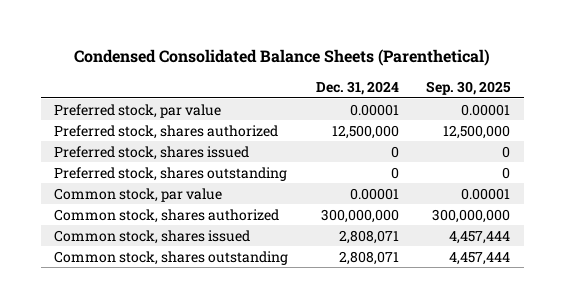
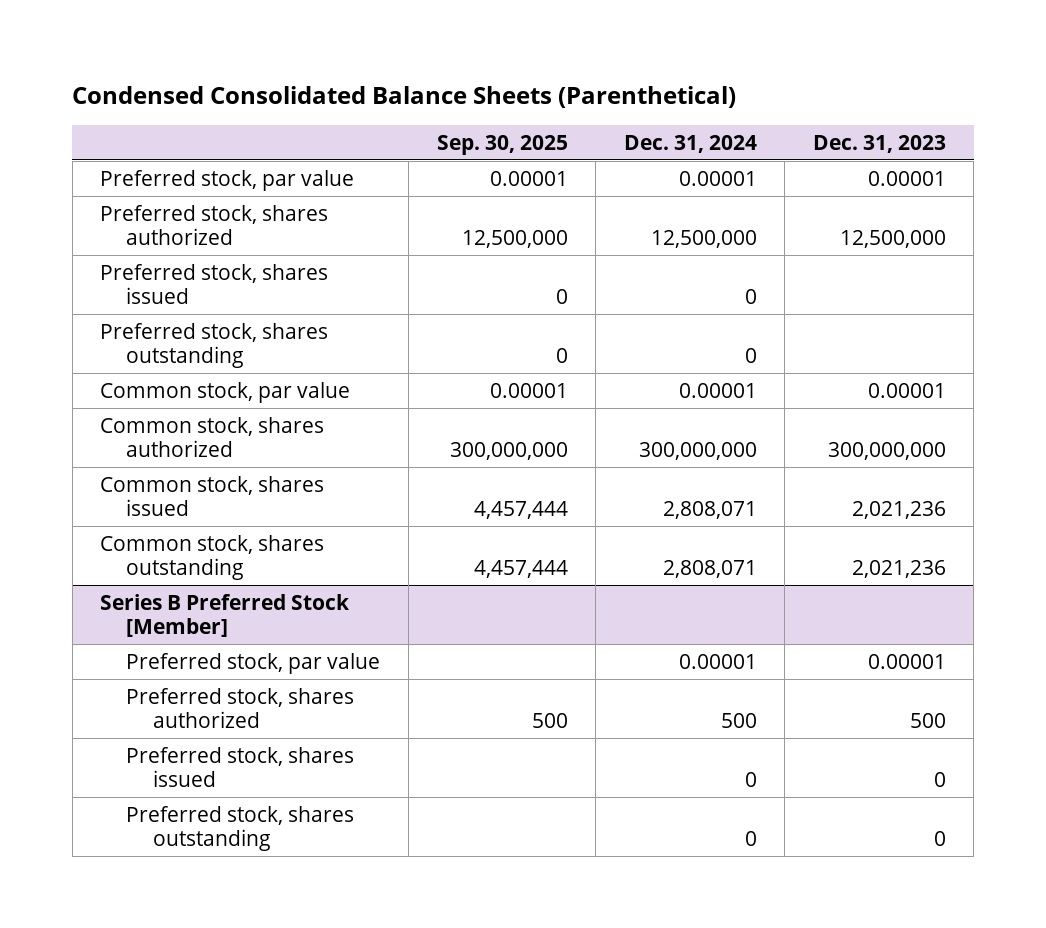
- | Dec. 31, 2024 | Sep. 30, 2025
+ | Sep. 30, 2025 | Dec. 31, 2024 | Dec. 31, 2023
+ Series B Preferred Stock [Member]
+ Preferred stock, par value | | 0.00001 | 0.00001
+ Preferred stock, shares authorized | 500 | 500 | 500
+ Preferred stock, shares issued | | 0 | 0
+ Preferred stock, shares outstanding | | 0 | 0

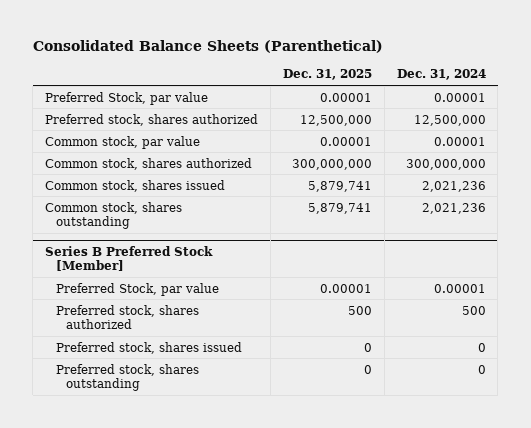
- Condensed Consolidated Balance Sheets (Parenthetical)
+ Consolidated Balance Sheets (Parenthetical)
- | Sep. 30, 2025 | Dec. 31, 2024 | Dec. 31, 2023
+ | Dec. 31, 2025 | Dec. 31, 2024
- Preferred stock, par value | 0.00001 | 0.00001 | 0.00001
+ Preferred Stock, par value | 0.00001 | 0.00001
- Preferred stock, shares issued | 0 | 0 |
- Preferred stock, shares outstanding | 0 | 0 |
- Common stock, shares issued | 4,457,444 | 2,808,071 | 2,021,236
- Common stock, shares outstanding | 4,457,444 | 2,808,071 | 2,021,236
+ Common stock, shares issued | 5,879,741 | 2,021,236
+ Common stock, shares outstanding | 5,879,741 | 2,021,236
@ Series B Preferred Stock [Member]
- Preferred stock, par value | | 0.00001 | 0.00001
+ Preferred Stock, par value | 0.00001 | 0.00001

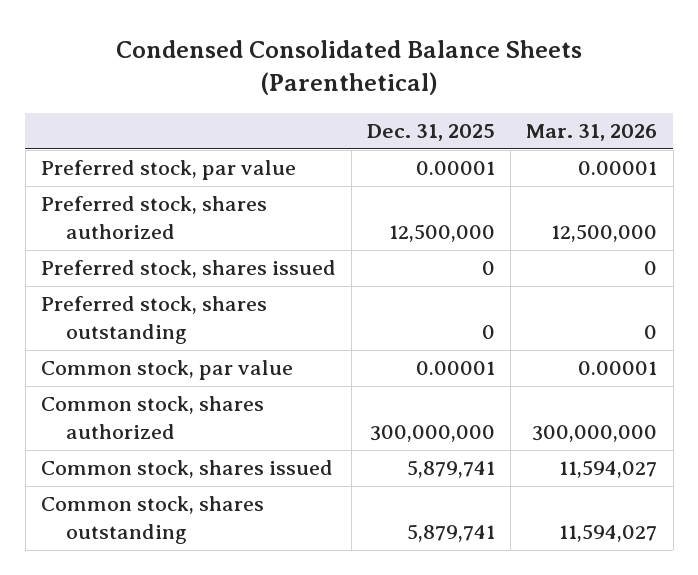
- Consolidated Balance Sheets (Parenthetical)
+ Condensed Consolidated Balance Sheets (Parenthetical)
- | Dec. 31, 2025 | Dec. 31, 2024
+ | Dec. 31, 2025 | Mar. 31, 2026
- Preferred Stock, par value | 0.00001 | 0.00001
+ Preferred stock, par value | 0.00001 | 0.00001
+ Preferred stock, shares issued | 0 | 0
+ Preferred stock, shares outstanding | 0 | 0
- Series B Preferred Stock [Member]
- Preferred Stock, par value | 0.00001 | 0.00001
- Preferred stock, shares authorized | 500 | 500
- Preferred stock, shares issued | 0 | 0
- Preferred stock, shares outstanding | 0 | 0

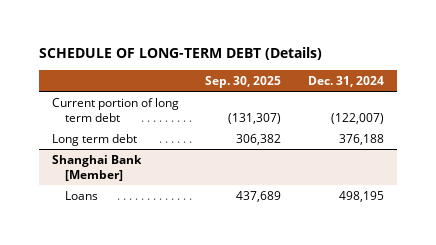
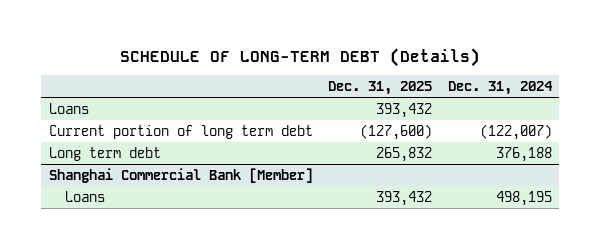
- | Sep. 30, 2025 | Dec. 31, 2024
+ | Dec. 31, 2025 | Dec. 31, 2024
+ Loans | 393,432 |
- Shanghai Bank [Member]
+ Shanghai Commercial Bank [Member]

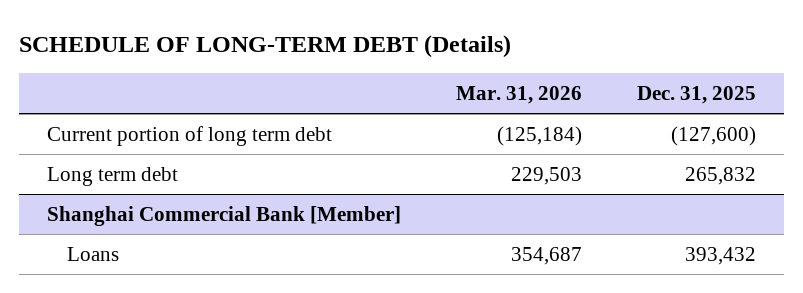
- | Dec. 31, 2025 | Dec. 31, 2024
+ | Mar. 31, 2026 | Dec. 31, 2025
- Loans | 393,432 |

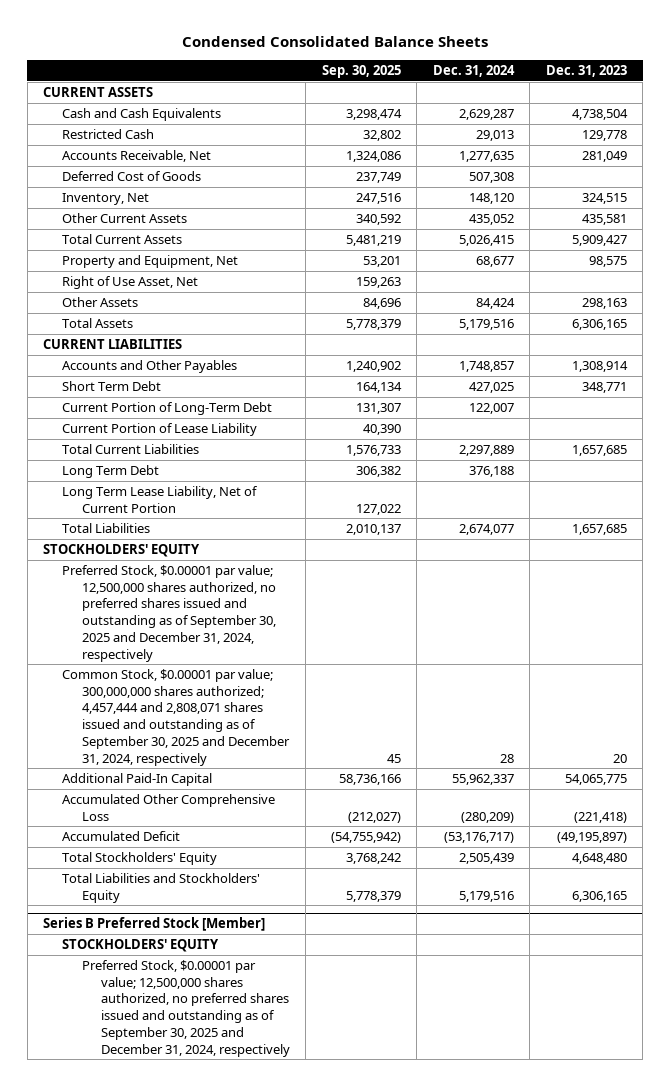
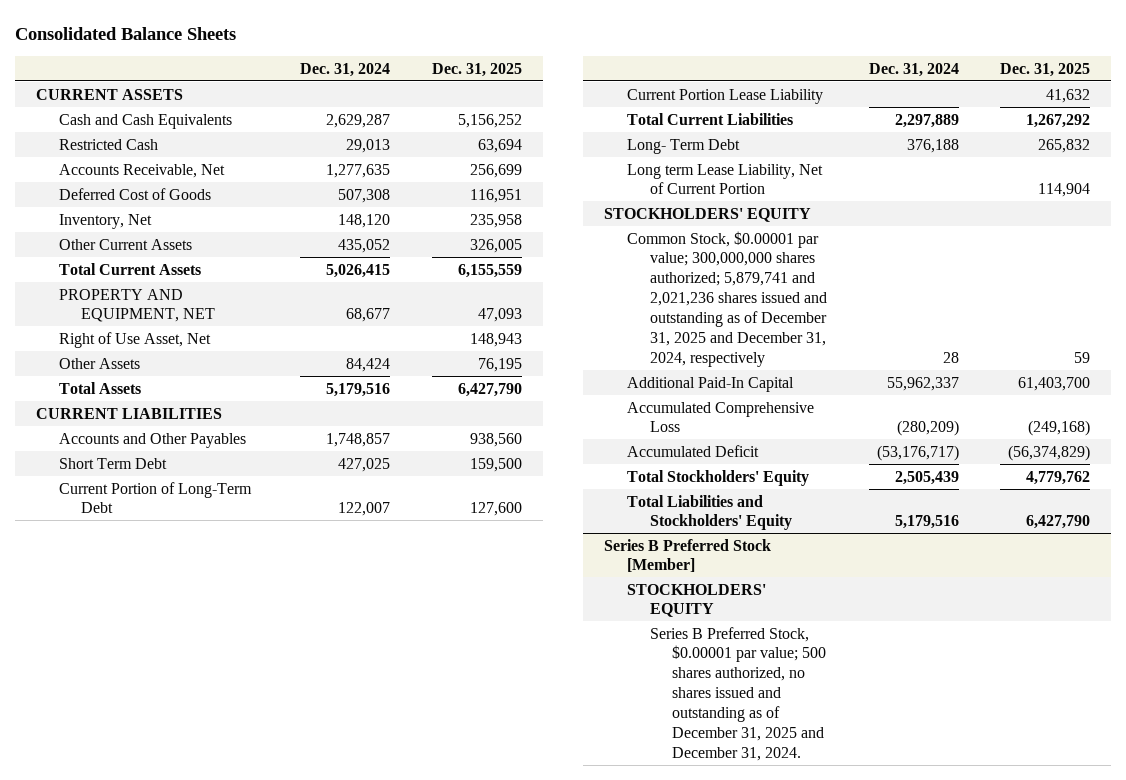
- Condensed Consolidated Balance Sheets
+ Consolidated Balance Sheets
- | Sep. 30, 2025 | Dec. 31, 2024 | Dec. 31, 2023
+ | Dec. 31, 2024 | Dec. 31, 2025
- Property and Equipment, Net | 53,201 | 68,677 | 98,575
+ PROPERTY AND EQUIPMENT, NET | 68,677 | 47,093
- Current Portion of Lease Liability | 40,390 | |
+ Current Portion Lease Liability | | 41,632
- Long Term Debt | 306,382 | 376,188 |
- Long Term Lease Liability, Net of Current Portion | 127,022 | |
- Total Liabilities | 2,010,137 | 2,674,077 | 1,657,685
+ Long- Term Debt | 376,188 | 265,832
+ Long term Lease Liability, Net of Current Portion | | 114,904
- Preferred Stock, $0.00001 par value; 12,500,000 shares authorized, no preferred shares issued and outstanding as of September 30, 2025 and December 31, 2024, respectively
- Common Stock, $0.00001 par value; 300,000,000 shares authorized; 4,457,444 and 2,808,071 shares issued and outstanding as of September 30, 2025 and December 31, 2024, respectively | 45 | 28 | 20
+ Common Stock, $0.00001 par value; 300,000,000 shares authorized; 5,879,741 and 2,021,236 shares issued and outstanding as of December 31, 2025 and December 31, 2024, respectively | 28 | 59
- Accumulated Other Comprehensive Loss | (212,027) | (280,209) | (221,418)
+ Accumulated Comprehensive Loss | (280,209) | (249,168)
@ Series B Preferred Stock [Member]
- Preferred Stock, $0.00001 par value; 12,500,000 shares authorized, no preferred shares issued and outstanding as of September 30, 2025 and December 31, 2024, respectively
+ Series B Preferred Stock, $0.00001 par value; 500 shares authorized, no shares issued and outstanding as of December 31, 2025 and December 31, 2024.

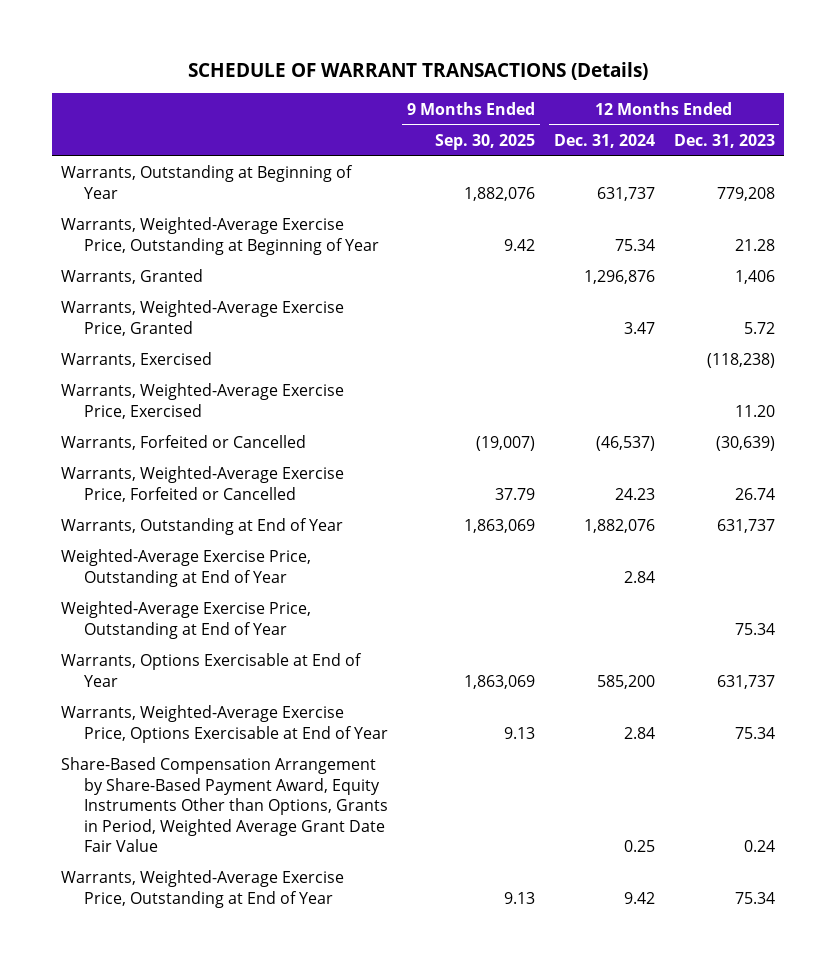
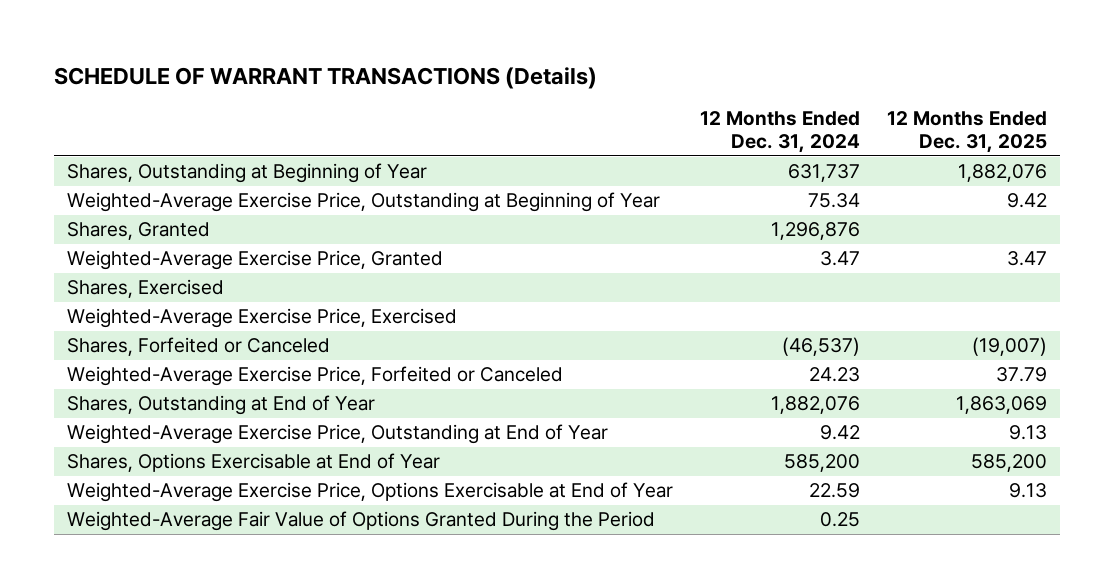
- | 9 Months Ended Sep. 30, 2025 | 12 Months Ended Dec. 31, 2024 | 12 Months Ended Dec. 31, 2023
+ | 12 Months Ended Dec. 31, 2024 | 12 Months Ended Dec. 31, 2025
- Warrants, Outstanding at Beginning of Year | 1,882,076 | 631,737 | 779,208
- Warrants, Weighted-Average Exercise Price, Outstanding at Beginning of Year | 9.42 | 75.34 | 21.28
- Warrants, Granted | | 1,296,876 | 1,406
- Warrants, Weighted-Average Exercise Price, Granted | | 3.47 | 5.72
- Warrants, Exercised | | | (118,238)
- Warrants, Weighted-Average Exercise Price, Exercised | | | 11.20
- Warrants, Forfeited or Cancelled | (19,007) | (46,537) | (30,639)
- Warrants, Weighted-Average Exercise Price, Forfeited or Cancelled | 37.79 | 24.23 | 26.74
- Warrants, Outstanding at End of Year | 1,863,069 | 1,882,076 | 631,737
- Weighted-Average Exercise Price, Outstanding at End of Year | | 2.84 |
- Weighted-Average Exercise Price, Outstanding at End of Year | | | 75.34
- Warrants, Options Exercisable at End of Year | 1,863,069 | 585,200 | 631,737
- Warrants, Weighted-Average Exercise Price, Options Exercisable at End of Year | 9.13 | 2.84 | 75.34
- Share-Based Compensation Arrangement by Share-Based Payment Award, Equity Instruments Other than Options, Grants in Period, Weighted Average Grant Date Fair Value | | 0.25 | 0.24
- Warrants, Weighted-Average Exercise Price, Outstanding at End of Year | 9.13 | 9.42 | 75.34
+ Shares, Outstanding at Beginning of Year | 631,737 | 1,882,076
+ Weighted-Average Exercise Price, Outstanding at Beginning of Year | 75.34 | 9.42
+ Shares, Granted | 1,296,876 |
+ Weighted-Average Exercise Price, Granted | 3.47 | 3.47
+ Shares, Exercised
+ Weighted-Average Exercise Price, Exercised
+ Shares, Forfeited or Canceled | (46,537) | (19,007)
+ Weighted-Average Exercise Price, Forfeited or Canceled | 24.23 | 37.79
+ Shares, Outstanding at End of Year | 1,882,076 | 1,863,069
+ Weighted-Average Exercise Price, Outstanding at End of Year | 9.42 | 9.13
+ Shares, Options Exercisable at End of Year | 585,200 | 585,200
+ Weighted-Average Exercise Price, Options Exercisable at End of Year | 22.59 | 9.13
+ Weighted-Average Fair Value of Options Granted During the Period | 0.25 |

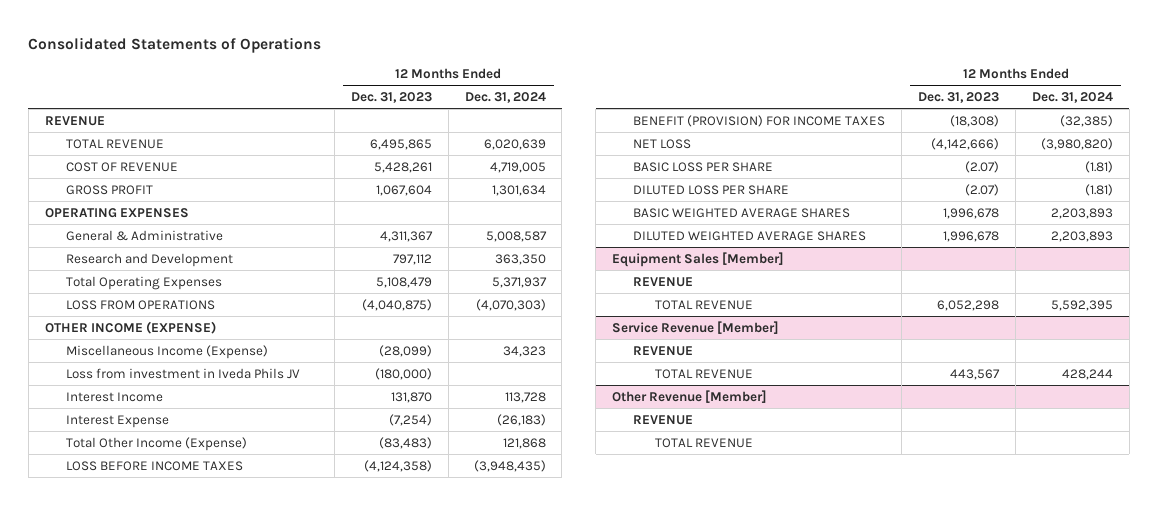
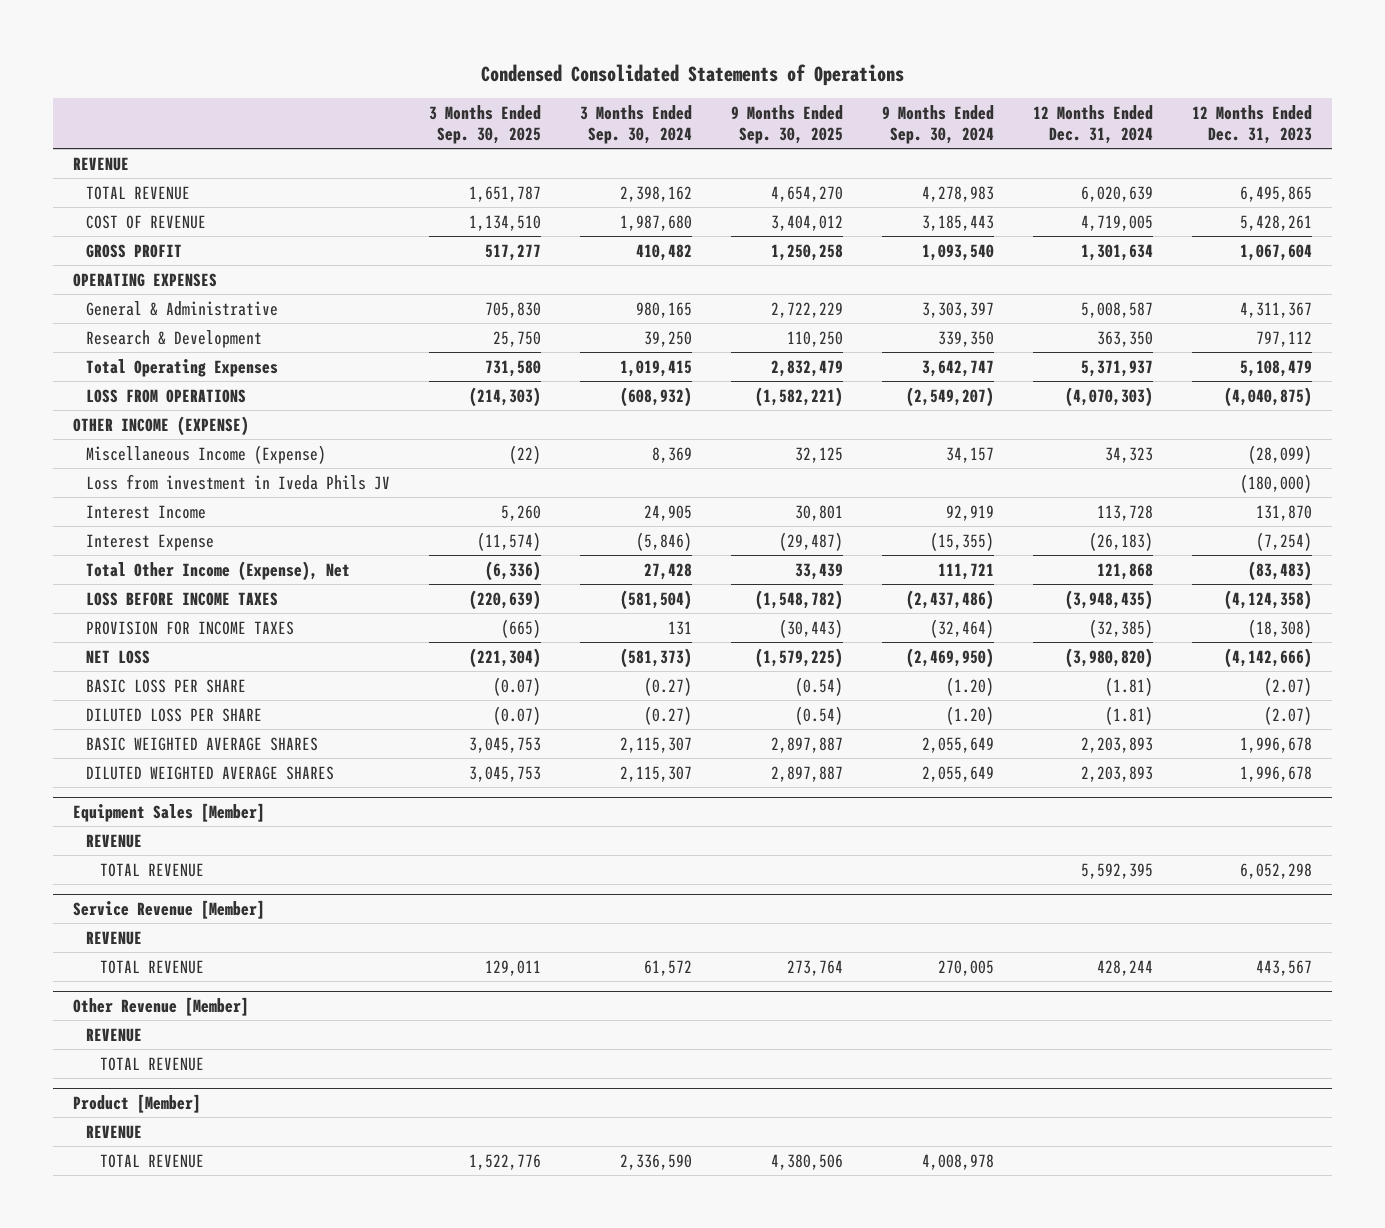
- Consolidated Statements of Operations
+ Condensed Consolidated Statements of Operations
- | 12 Months Ended Dec. 31, 2023 | 12 Months Ended Dec. 31, 2024
+ | 3 Months Ended Sep. 30, 2025 | 3 Months Ended Sep. 30, 2024 | 9 Months Ended Sep. 30, 2025 | 9 Months Ended Sep. 30, 2024 | 12 Months Ended Dec. 31, 2024 | 12 Months Ended Dec. 31, 2023
- Research and Development | 797,112 | 363,350
+ Research & Development | 25,750 | 39,250 | 110,250 | 339,350 | 363,350 | 797,112
- Total Other Income (Expense) | (83,483) | 121,868
+ Total Other Income (Expense), Net | (6,336) | 27,428 | 33,439 | 111,721 | 121,868 | (83,483)
- BENEFIT (PROVISION) FOR INCOME TAXES | (18,308) | (32,385)
+ PROVISION FOR INCOME TAXES | (665) | 131 | (30,443) | (32,464) | (32,385) | (18,308)
+ Product [Member]
+ REVENUE
+ TOTAL REVENUE | 1,522,776 | 2,336,590 | 4,380,506 | 4,008,978 | |

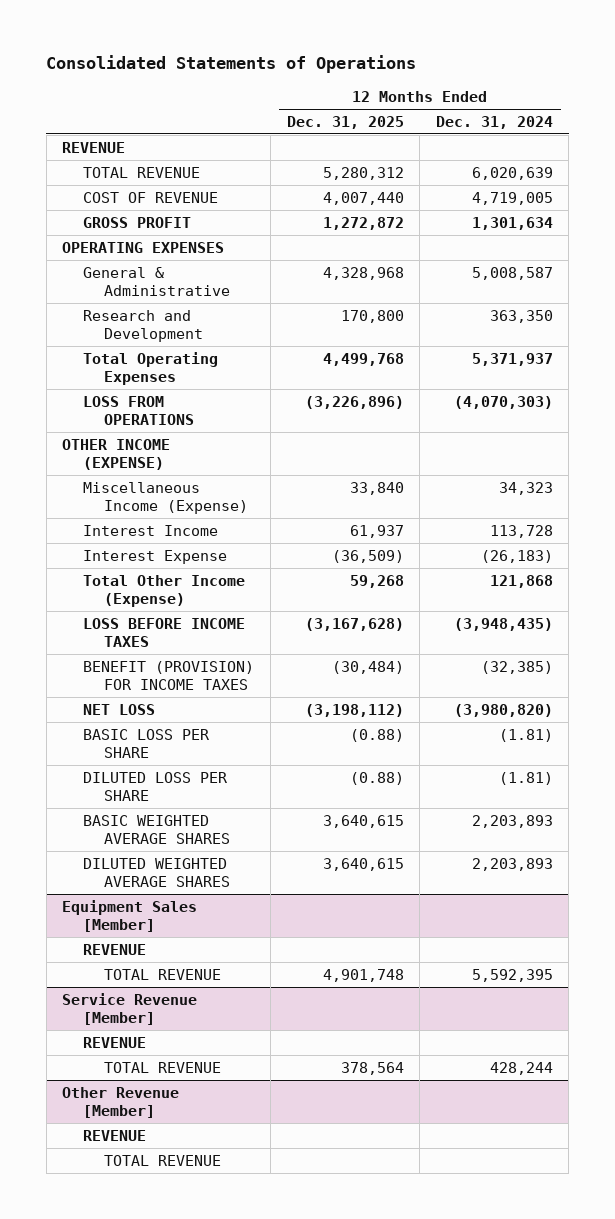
- Condensed Consolidated Statements of Operations
+ Consolidated Statements of Operations
- | 3 Months Ended Sep. 30, 2025 | 3 Months Ended Sep. 30, 2024 | 9 Months Ended Sep. 30, 2025 | 9 Months Ended Sep. 30, 2024 | 12 Months Ended Dec. 31, 2024 | 12 Months Ended Dec. 31, 2023
+ | 12 Months Ended Dec. 31, 2025 | 12 Months Ended Dec. 31, 2024
- Research & Development | 25,750 | 39,250 | 110,250 | 339,350 | 363,350 | 797,112
+ Research and Development | 170,800 | 363,350
- Loss from investment in Iveda Phils JV | | | | | | (180,000)
- Total Other Income (Expense), Net | (6,336) | 27,428 | 33,439 | 111,721 | 121,868 | (83,483)
+ Total Other Income (Expense) | 59,268 | 121,868
- PROVISION FOR INCOME TAXES | (665) | 131 | (30,443) | (32,464) | (32,385) | (18,308)
+ BENEFIT (PROVISION) FOR INCOME TAXES | (30,484) | (32,385)
- Product [Member]
- REVENUE
- TOTAL REVENUE | 1,522,776 | 2,336,590 | 4,380,506 | 4,008,978 | |

